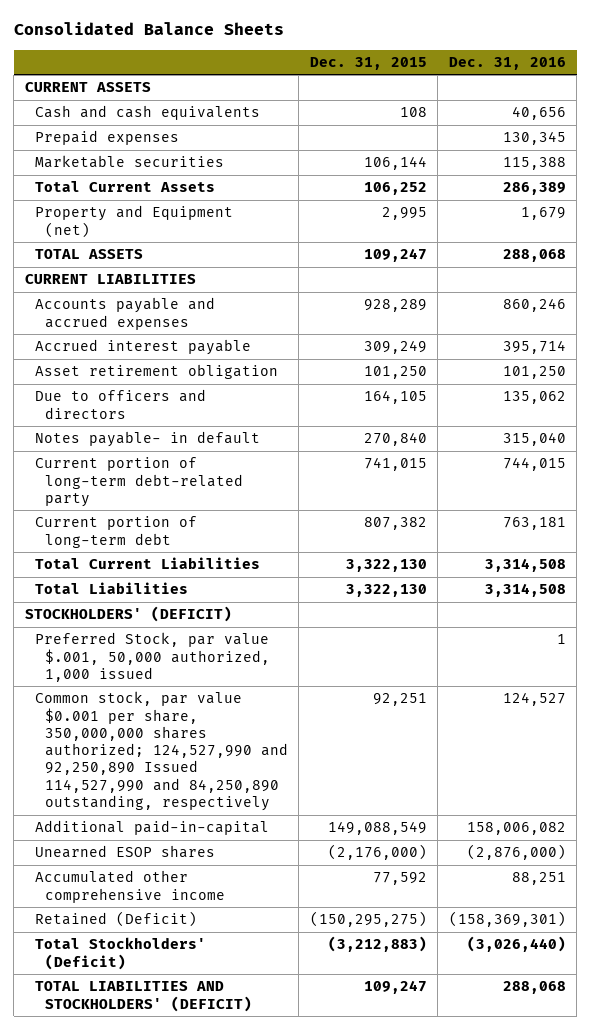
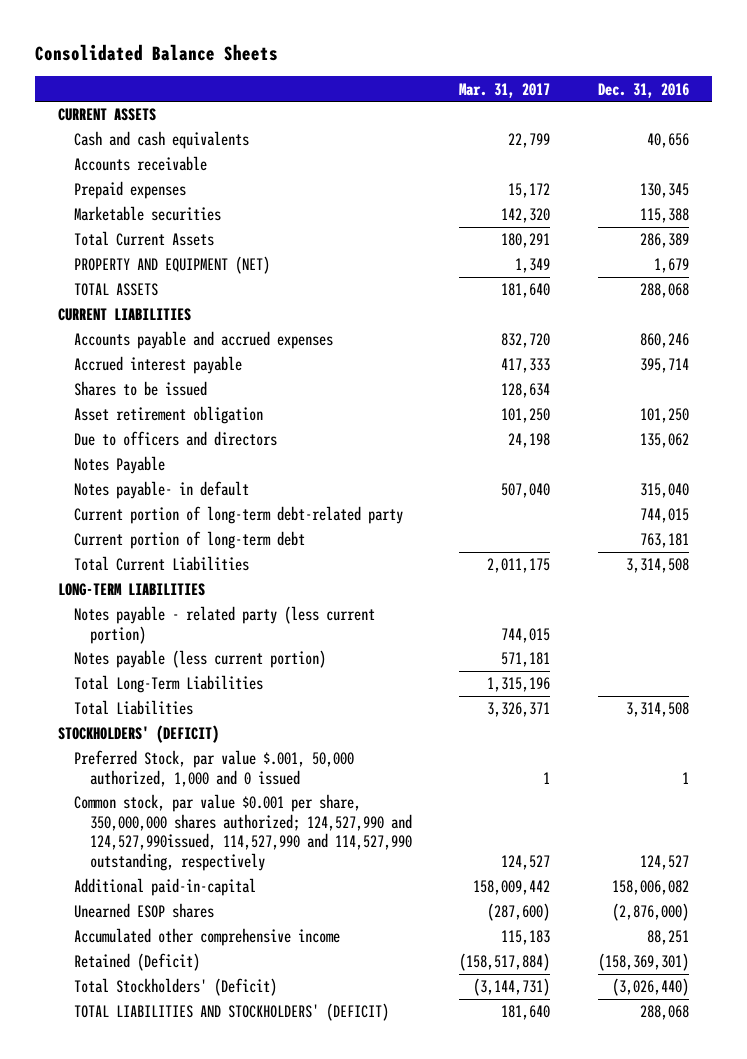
- | Dec. 31, 2015 | Dec. 31, 2016
+ | Mar. 31, 2017 | Dec. 31, 2016
+ Accounts receivable
- Property and Equipment (net) | 2,995 | 1,679
+ PROPERTY AND EQUIPMENT (NET) | 1,349 | 1,679
+ Shares to be issued | 128,634 |
+ Notes Payable
+ LONG-TERM LIABILITIES
+ Notes payable - related party (less current portion) | 744,015 |
+ Notes payable (less current portion) | 571,181 |
+ Total Long-Term Liabilities | 1,315,196 |
- Preferred Stock, par value $.001, 50,000 authorized, 1,000 issued | | 1
- Common stock, par value $0.001 per share, 350,000,000 shares authorized; 124,527,990 and 92,250,890 Issued 114,527,990 and 84,250,890 outstanding, respectively | 92,251 | 124,527
+ Preferred Stock, par value $.001, 50,000 authorized, 1,000 and 0 issued | 1 | 1
+ Common stock, par value $0.001 per share, 350,000,000 shares authorized; 124,527,990 and 124,527,990issued, 114,527,990 and 114,527,990 outstanding, respectively | 124,527 | 124,527

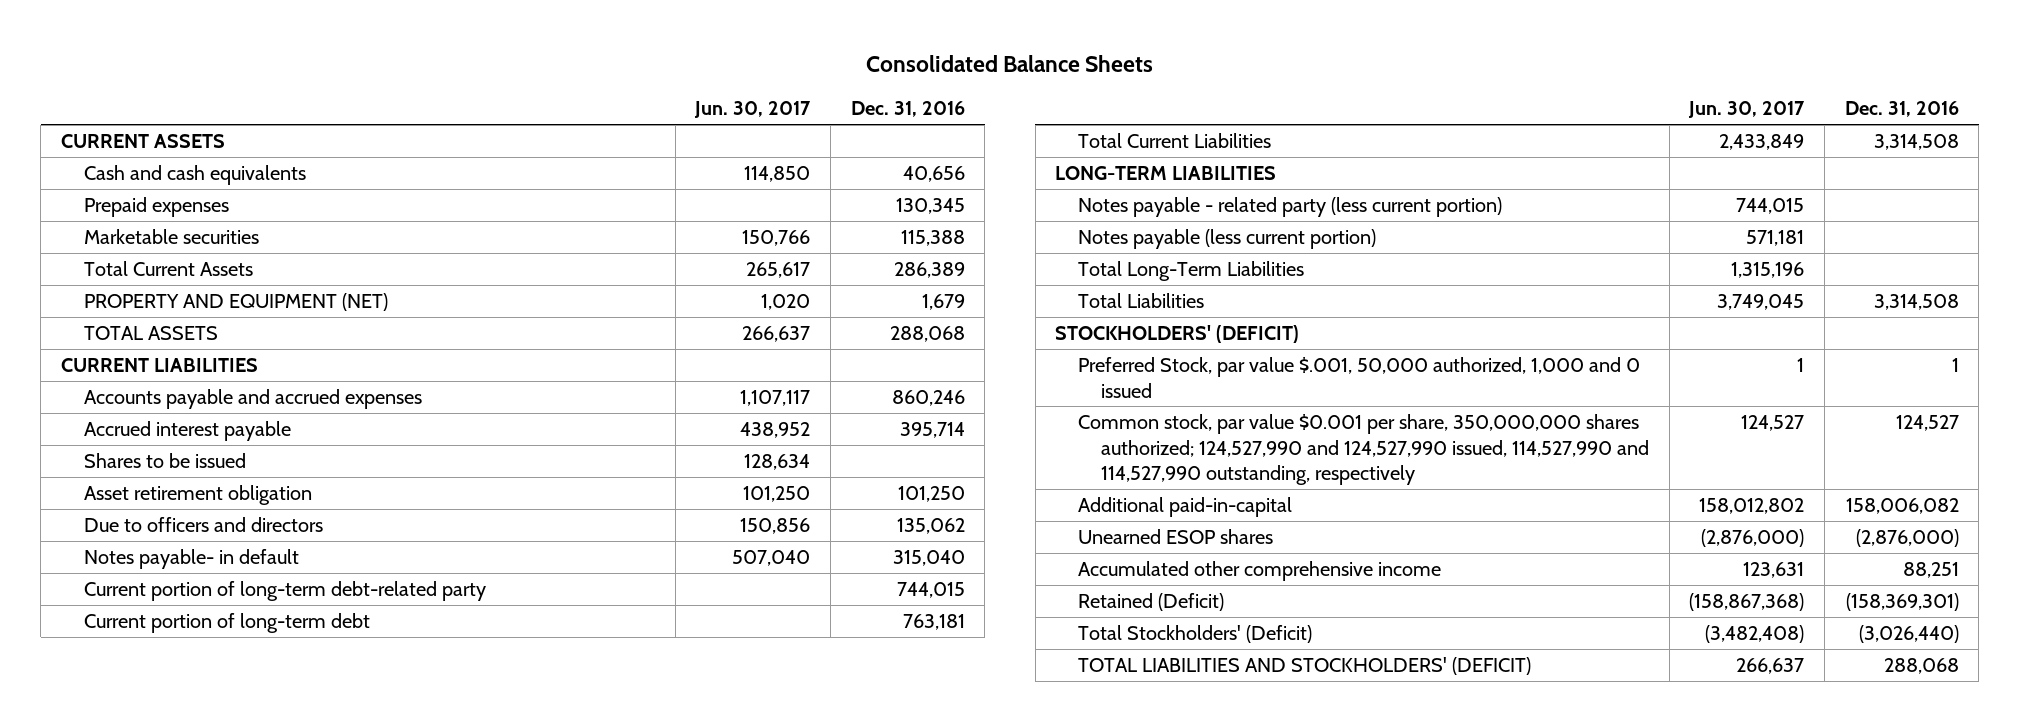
- | Mar. 31, 2017 | Dec. 31, 2016
+ | Jun. 30, 2017 | Dec. 31, 2016
- Accounts receivable
- Notes Payable
- Common stock, par value $0.001 per share, 350,000,000 shares authorized; 124,527,990 and 124,527,990issued, 114,527,990 and 114,527,990 outstanding, respectively | 124,527 | 124,527
+ Common stock, par value $0.001 per share, 350,000,000 shares authorized; 124,527,990 and 124,527,990 issued, 114,527,990 and 114,527,990 outstanding, respectively | 124,527 | 124,527

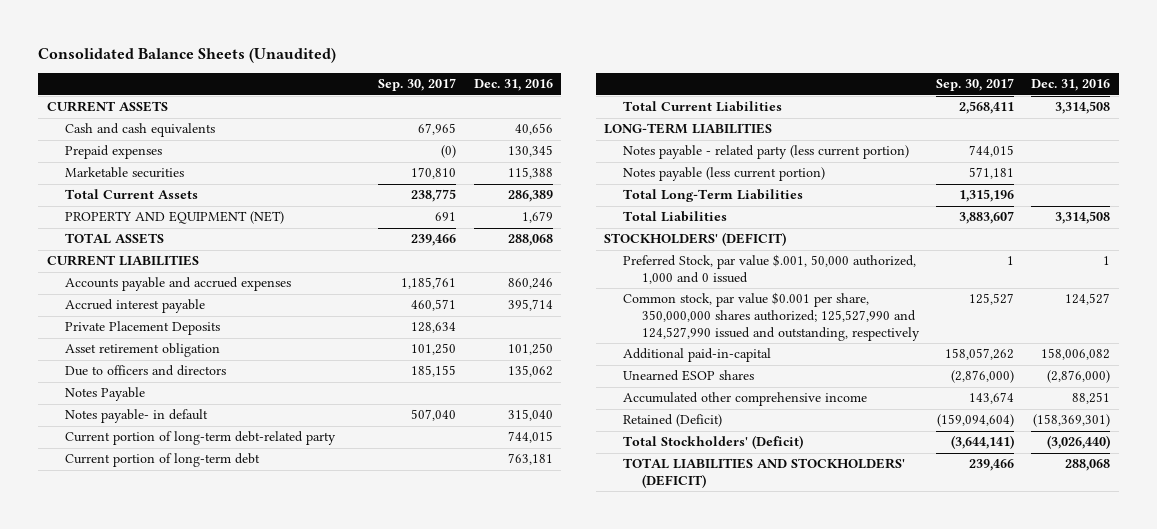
- Consolidated Balance Sheets
+ Consolidated Balance Sheets (Unaudited)
- | Jun. 30, 2017 | Dec. 31, 2016
+ | Sep. 30, 2017 | Dec. 31, 2016
- Shares to be issued | 128,634 |
+ Private Placement Deposits | 128,634 |
+ Notes Payable
- Common stock, par value $0.001 per share, 350,000,000 shares authorized; 124,527,990 and 124,527,990 issued, 114,527,990 and 114,527,990 outstanding, respectively | 124,527 | 124,527
+ Common stock, par value $0.001 per share, 350,000,000 shares authorized; 125,527,990 and 124,527,990 issued and outstanding, respectively | 125,527 | 124,527

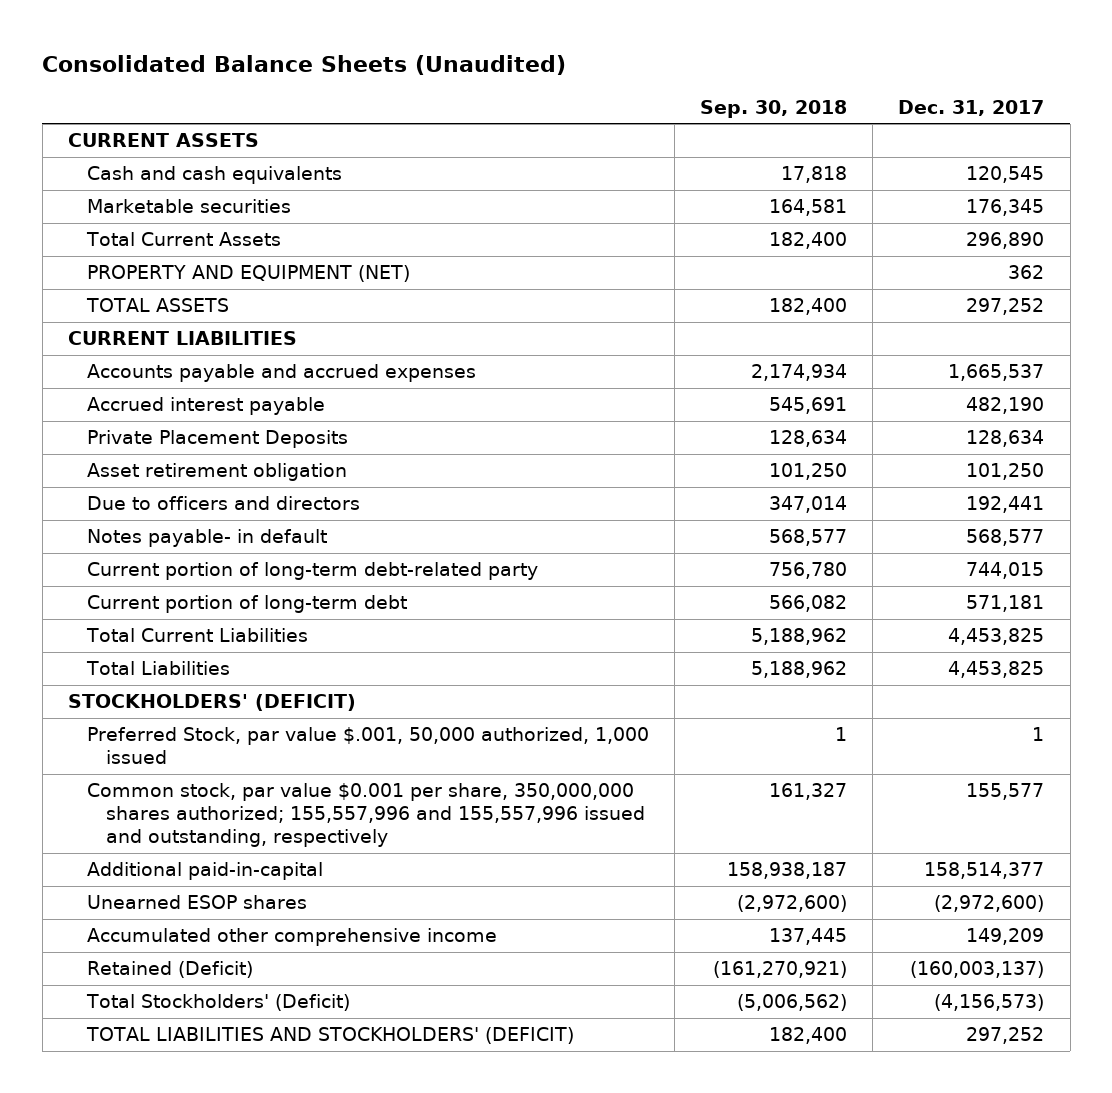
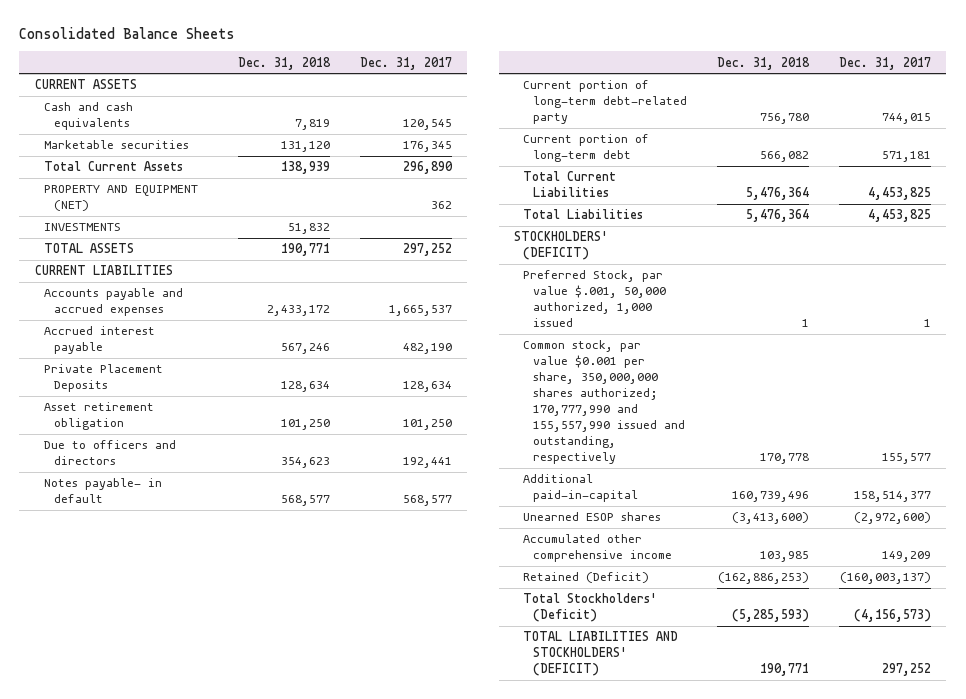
- Consolidated Balance Sheets (Unaudited)
+ Consolidated Balance Sheets
- | Sep. 30, 2018 | Dec. 31, 2017
+ | Dec. 31, 2018 | Dec. 31, 2017
+ INVESTMENTS | 51,832 |
- Common stock, par value $0.001 per share, 350,000,000 shares authorized; 155,557,996 and 155,557,996 issued and outstanding, respectively | 161,327 | 155,577
+ Common stock, par value $0.001 per share, 350,000,000 shares authorized; 170,777,990 and 155,557,990 issued and outstanding, respectively | 170,778 | 155,577

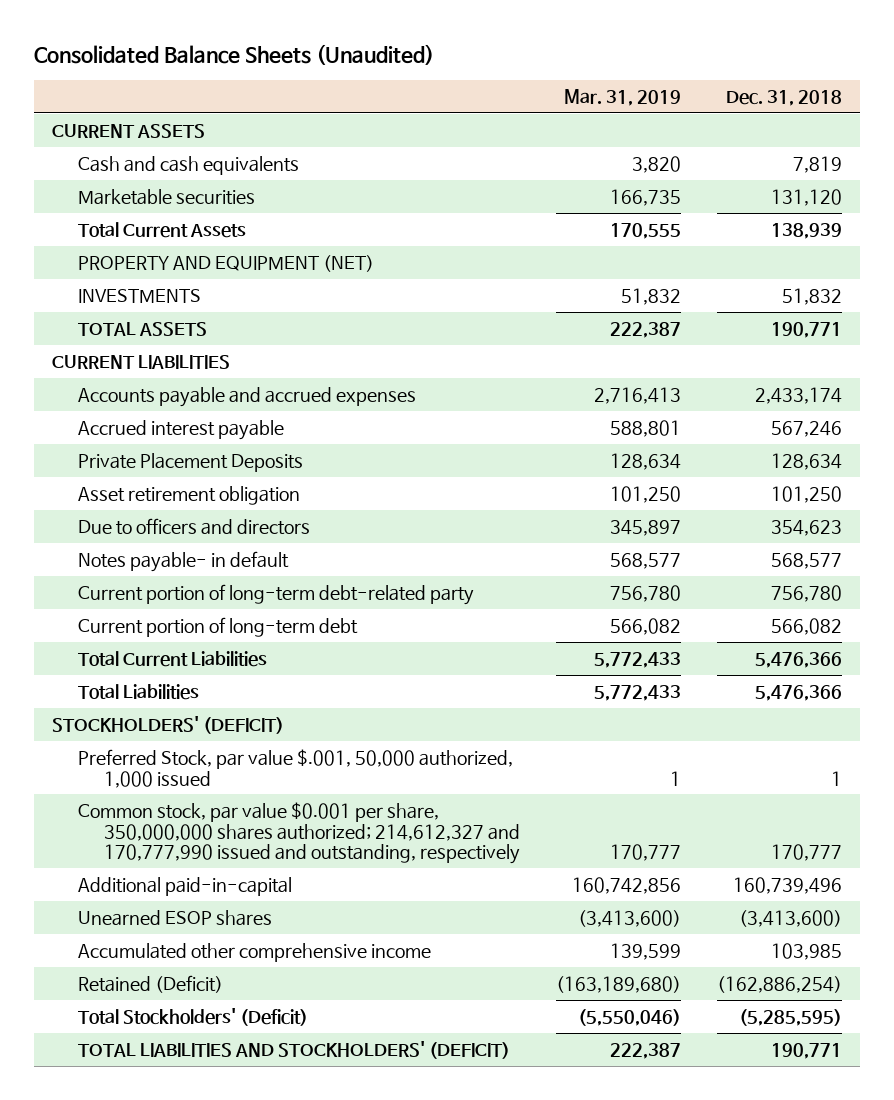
- Consolidated Balance Sheets
+ Consolidated Balance Sheets (Unaudited)
- | Dec. 31, 2018 | Dec. 31, 2017
+ | Mar. 31, 2019 | Dec. 31, 2018
- Accounts payable and accrued expenses | 2,433,172 | 1,665,537
+ Accounts payable and accrued expenses | 2,716,413 | 2,433,174
- Total Current Liabilities | 5,476,364 | 4,453,825
- Total Liabilities | 5,476,364 | 4,453,825
+ Total Current Liabilities | 5,772,433 | 5,476,366
+ Total Liabilities | 5,772,433 | 5,476,366
- Common stock, par value $0.001 per share, 350,000,000 shares authorized; 170,777,990 and 155,557,990 issued and outstanding, respectively | 170,778 | 155,577
+ Common stock, par value $0.001 per share, 350,000,000 shares authorized; 214,612,327 and 170,777,990 issued and outstanding, respectively | 170,777 | 170,777
- Retained (Deficit) | (162,886,253) | (160,003,137)
- Total Stockholders' (Deficit) | (5,285,593) | (4,156,573)
+ Retained (Deficit) | (163,189,680) | (162,886,254)
+ Total Stockholders' (Deficit) | (5,550,046) | (5,285,595)

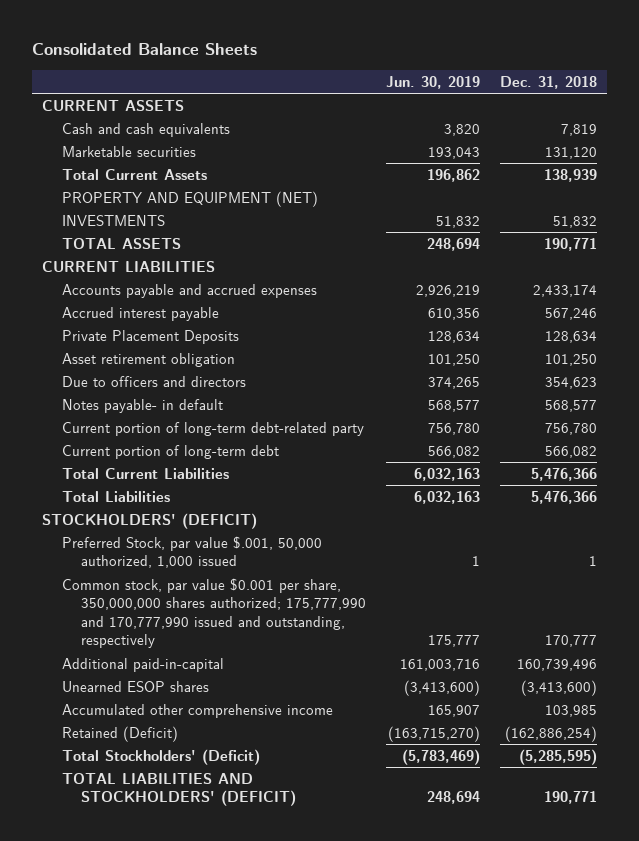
- Consolidated Balance Sheets (Unaudited)
+ Consolidated Balance Sheets
- | Mar. 31, 2019 | Dec. 31, 2018
+ | Jun. 30, 2019 | Dec. 31, 2018
- Common stock, par value $0.001 per share, 350,000,000 shares authorized; 214,612,327 and 170,777,990 issued and outstanding, respectively | 170,777 | 170,777
+ Common stock, par value $0.001 per share, 350,000,000 shares authorized; 175,777,990 and 170,777,990 issued and outstanding, respectively | 175,777 | 170,777

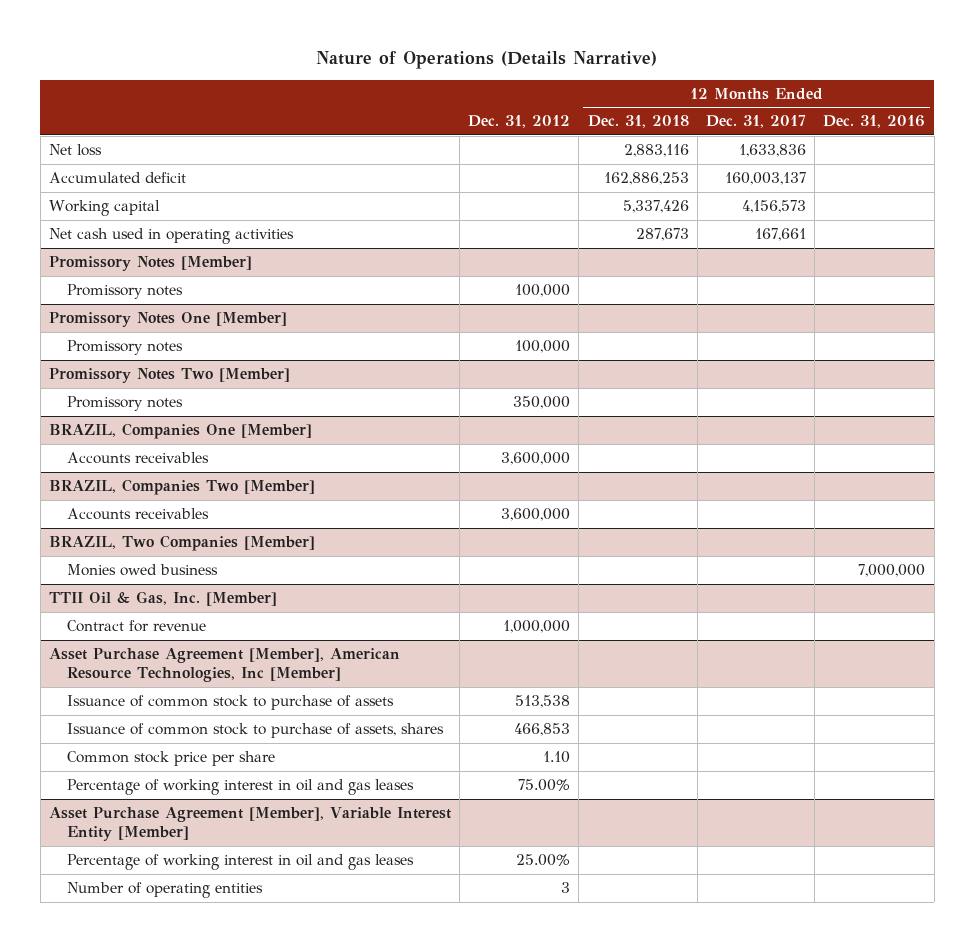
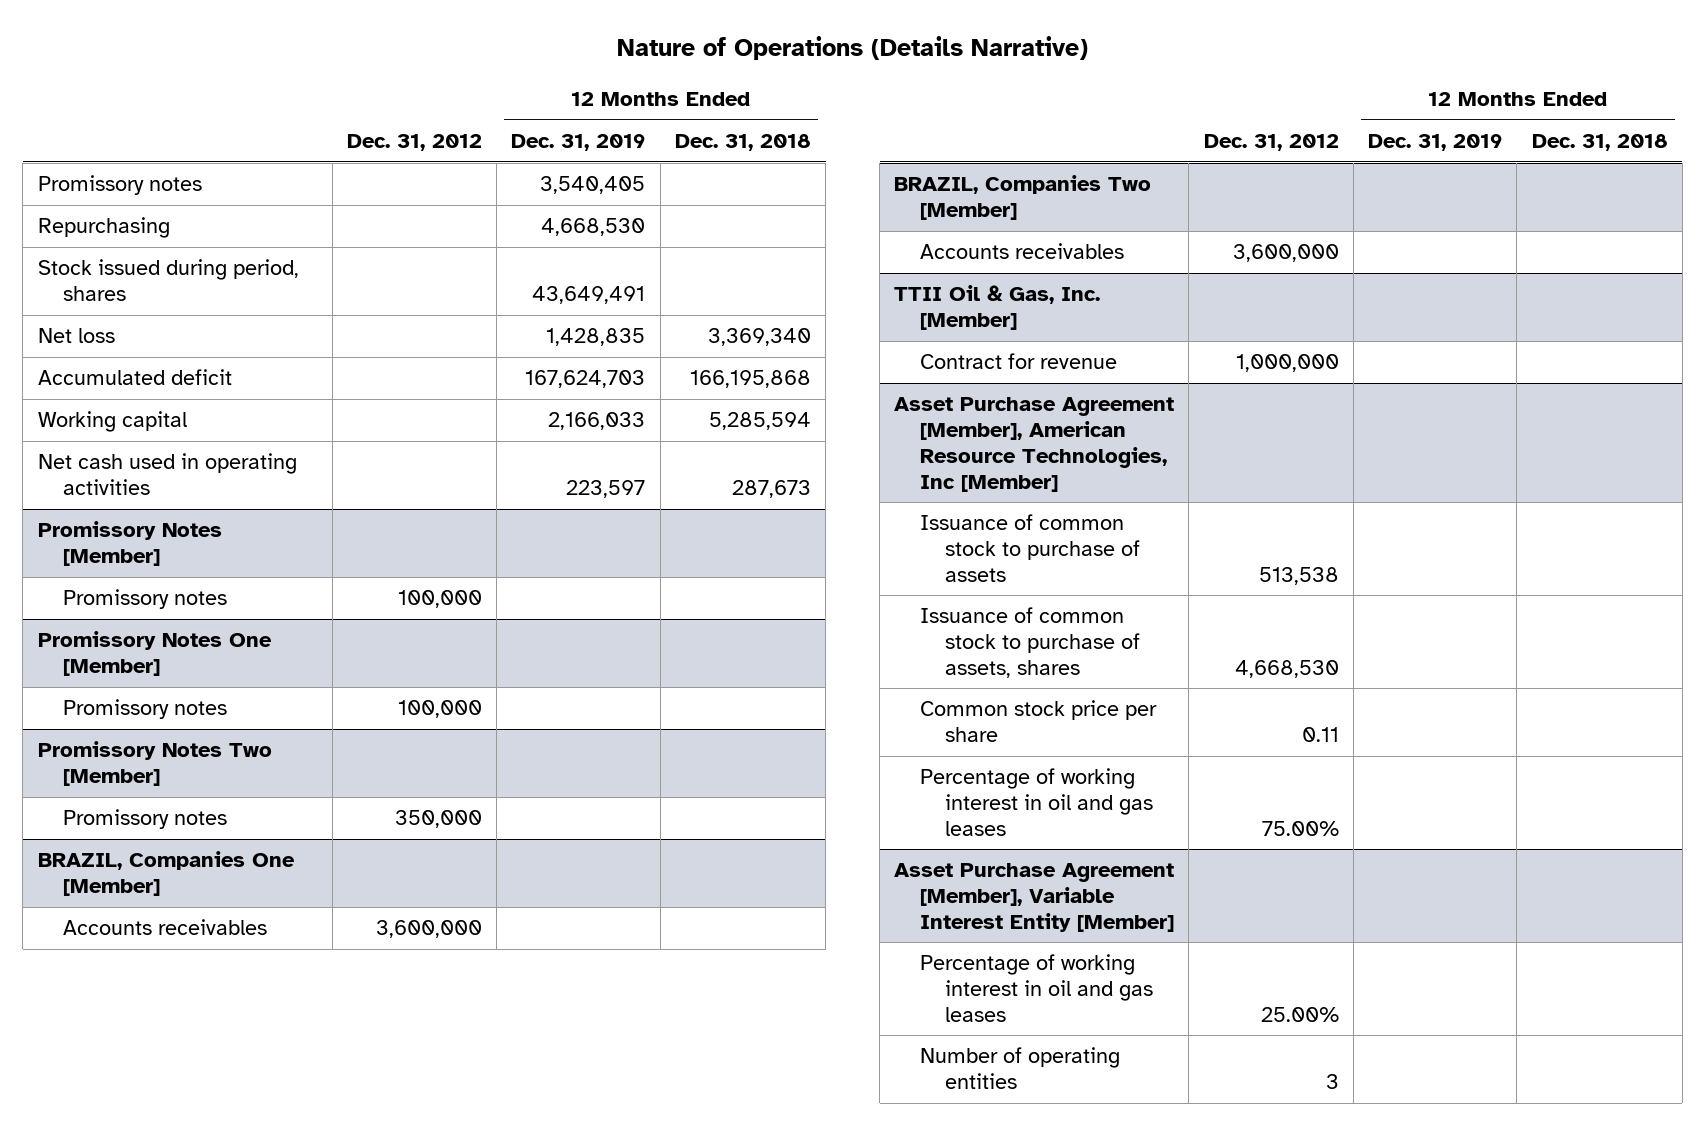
- | Dec. 31, 2012 | 12 Months Ended Dec. 31, 2018 | 12 Months Ended Dec. 31, 2017 | 12 Months Ended Dec. 31, 2016
+ | Dec. 31, 2012 | 12 Months Ended Dec. 31, 2019 | 12 Months Ended Dec. 31, 2018
- Net loss | | 2,883,116 | 1,633,836 |
- Accumulated deficit | | 162,886,253 | 160,003,137 |
- Working capital | | 5,337,426 | 4,156,573 |
+ Promissory notes | | 3,540,405 |
+ Repurchasing | | 4,668,530 |
+ Stock issued during period, shares | | 43,649,491 |
+ Net loss | | 1,428,835 | 3,369,340
+ Accumulated deficit | | 167,624,703 | 166,195,868
+ Working capital | | 2,166,033 | 5,285,594
- BRAZIL, Two Companies [Member]
- Monies owed business | | | | 7,000,000
@ Asset Purchase Agreement [Member], American Resource Technologies, Inc [Member]
- Issuance of common stock to purchase of assets, shares | 466,853 | | |
- Common stock price per share | 1.10 | | |
+ Issuance of common stock to purchase of assets, shares | 4,668,530 | |
+ Common stock price per share | 0.11 | |

